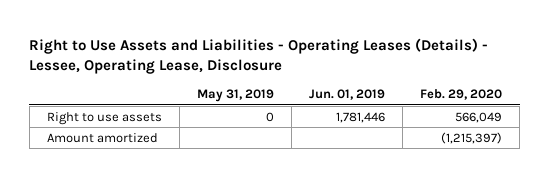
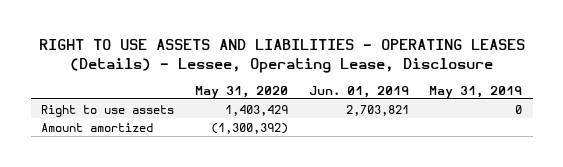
- Right to Use Assets and Liabilities - Operating Leases (Details) - Lessee, Operating Lease, Disclosure
+ RIGHT TO USE ASSETS AND LIABILITIES - OPERATING LEASES (Details) - Lessee, Operating Lease, Disclosure
- | May 31, 2019 | Jun. 01, 2019 | Feb. 29, 2020
+ | May 31, 2020 | Jun. 01, 2019 | May 31, 2019
- Right to use assets | 0 | 1,781,446 | 566,049
+ Right to use assets | 1,403,429 | 2,703,821 | 0

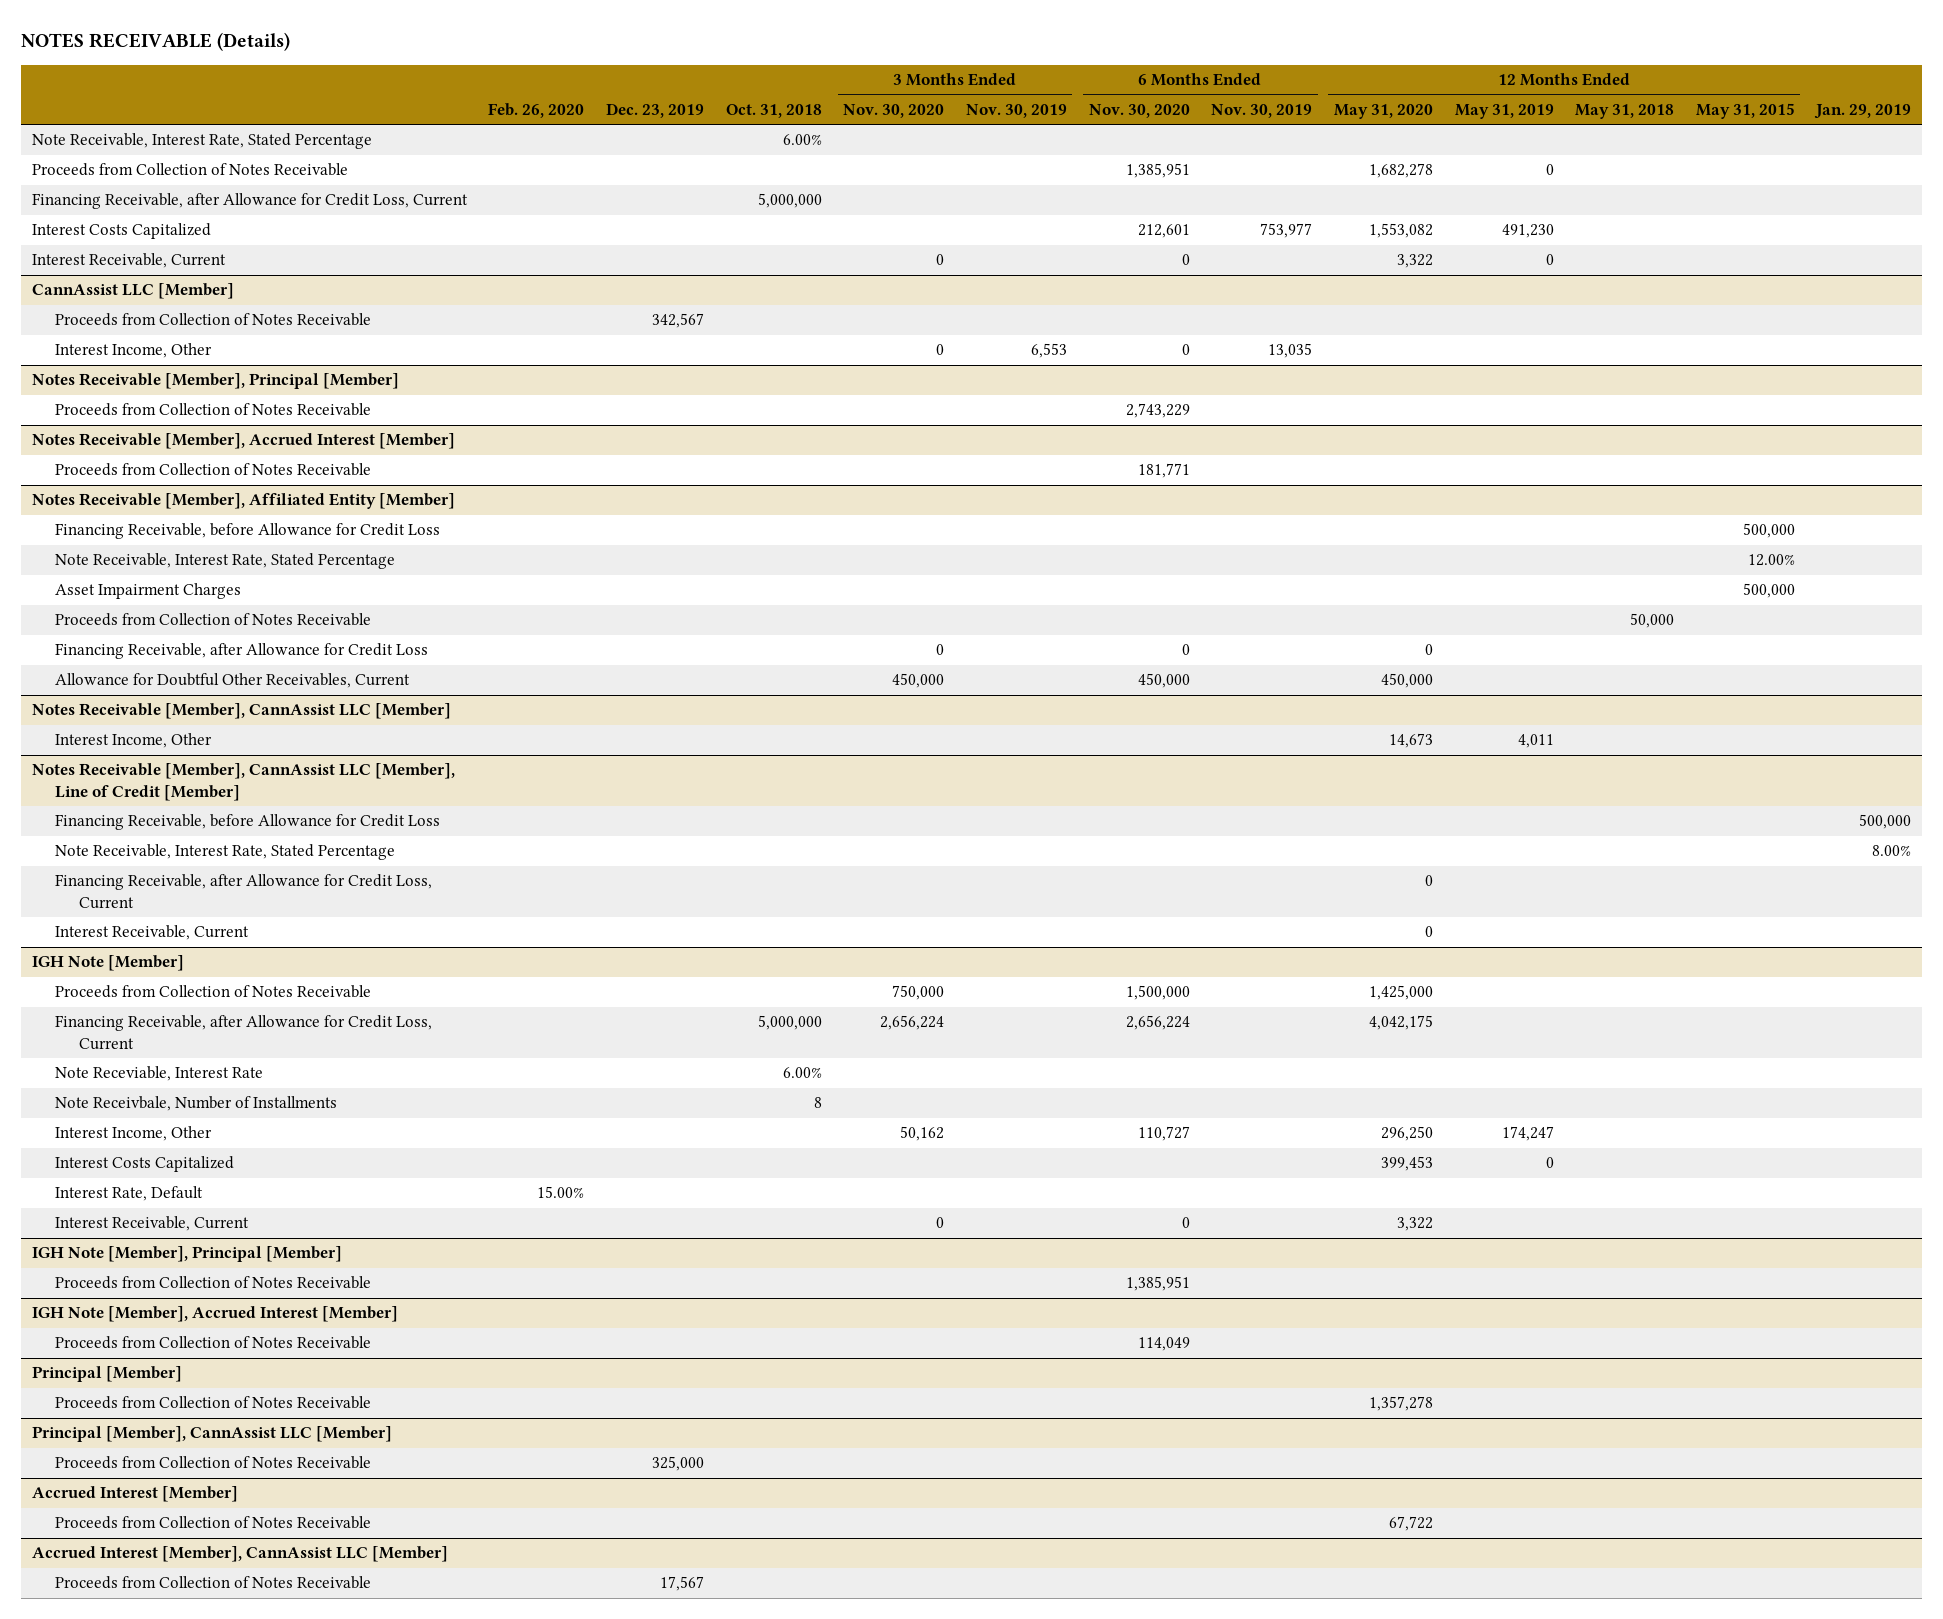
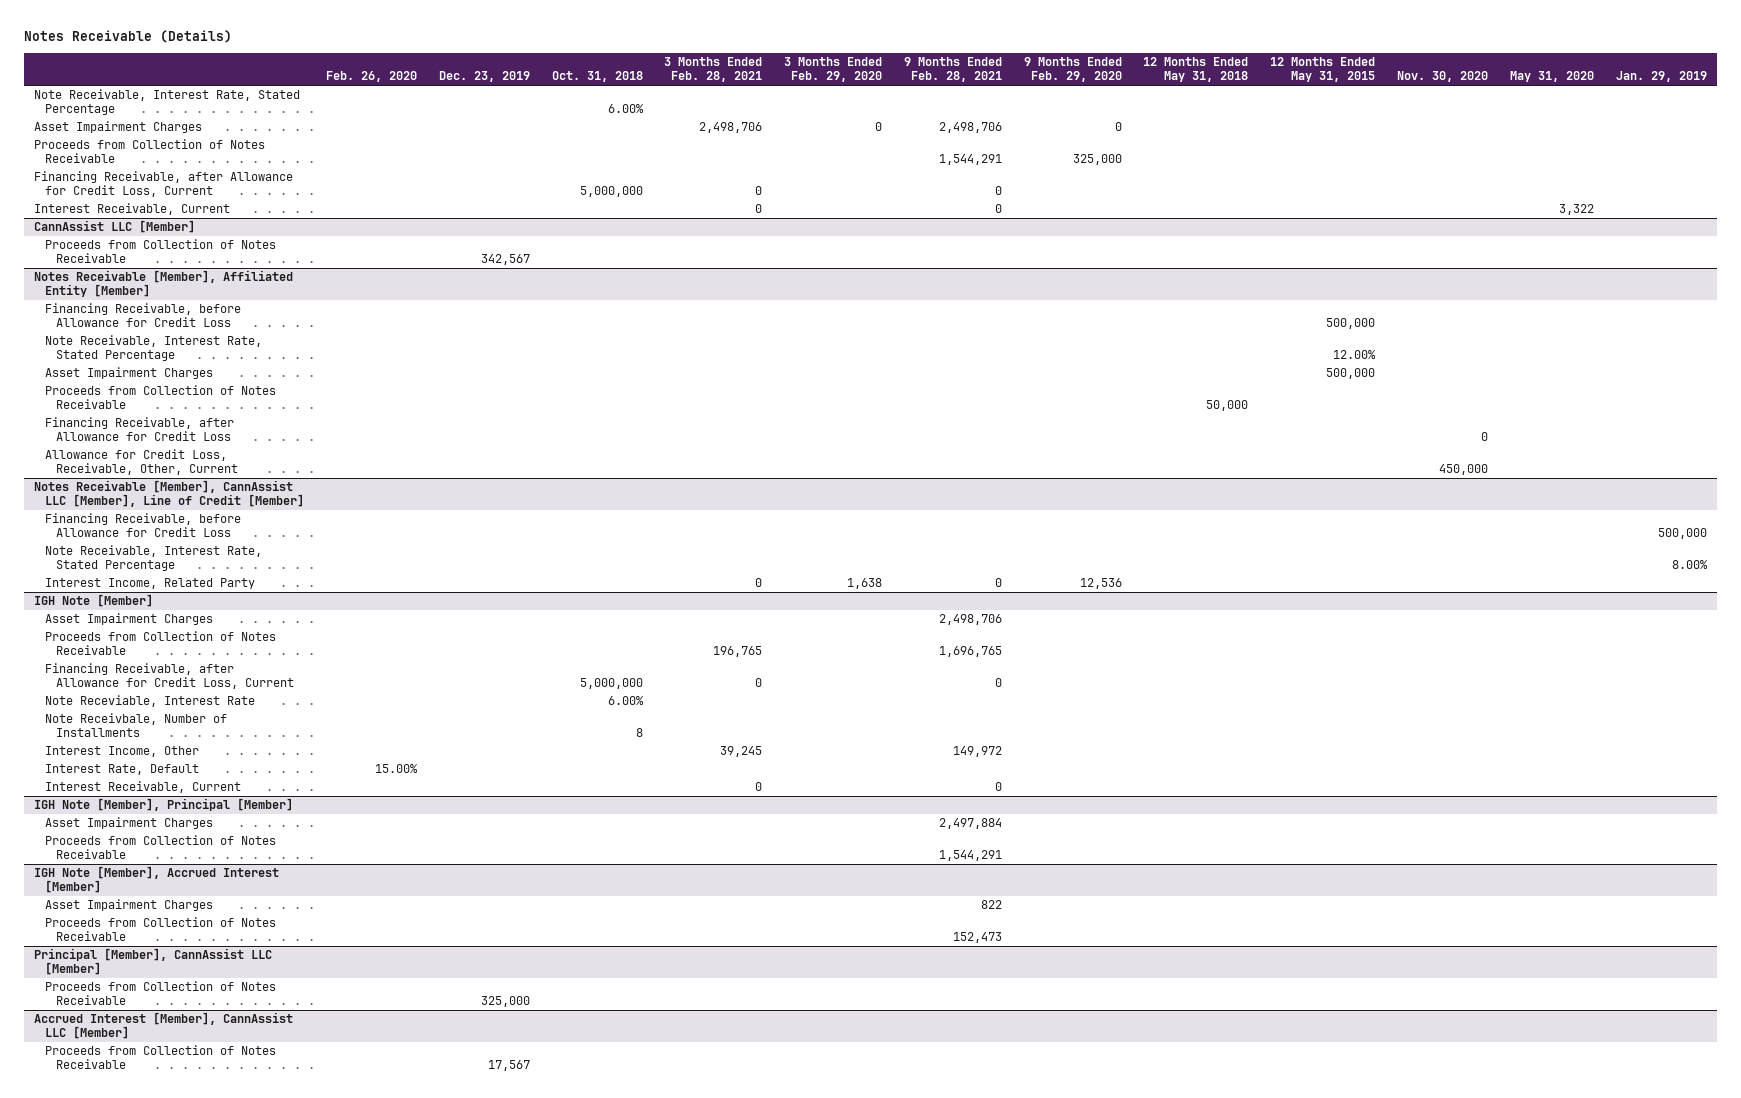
- NOTES RECEIVABLE (Details)
+ Notes Receivable (Details)
- | Feb. 26, 2020 | Dec. 23, 2019 | Oct. 31, 2018 | 3 Months Ended Nov. 30, 2020 | 3 Months Ended Nov. 30, 2019 | 6 Months Ended Nov. 30, 2020 | 6 Months Ended Nov. 30, 2019 | 12 Months Ended May 31, 2020 | 12 Months Ended May 31, 2019 | 12 Months Ended May 31, 2018 | 12 Months Ended May 31, 2015 | Jan. 29, 2019
+ | Feb. 26, 2020 | Dec. 23, 2019 | Oct. 31, 2018 | 3 Months Ended Feb. 28, 2021 | 3 Months Ended Feb. 29, 2020 | 9 Months Ended Feb. 28, 2021 | 9 Months Ended Feb. 29, 2020 | 12 Months Ended May 31, 2018 | 12 Months Ended May 31, 2015 | Nov. 30, 2020 | May 31, 2020 | Jan. 29, 2019
+ Asset Impairment Charges | | | | 2,498,706 | 0 | 2,498,706 | 0 | | | | |
- Interest Costs Capitalized | | | | | | 212,601 | 753,977 | 1,553,082 | 491,230 | | |
@ CannAssist LLC [Member]
- Interest Income, Other | | | | 0 | 6,553 | 0 | 13,035 | | | | |
- Notes Receivable [Member], Principal [Member]
- Proceeds from Collection of Notes Receivable | | | | | | 2,743,229 | | | | | |
- Notes Receivable [Member], Accrued Interest [Member]
- Proceeds from Collection of Notes Receivable | | | | | | 181,771 | | | | | |
@ Notes Receivable [Member], Affiliated Entity [Member]
- Allowance for Doubtful Other Receivables, Current | | | | 450,000 | | 450,000 | | 450,000 | | | |
- Notes Receivable [Member], CannAssist LLC [Member]
- Interest Income, Other | | | | | | | | 14,673 | 4,011 | | |
@ Notes Receivable [Member], Affiliated Entity [Member]
+ Allowance for Credit Loss, Receivable, Other, Current | | | | | | | | | | 450,000 | |
@ Notes Receivable [Member], CannAssist LLC [Member], Line of Credit [Member]
- Financing Receivable, after Allowance for Credit Loss, Current | | | | | | | | 0 | | | |
- Interest Receivable, Current | | | | | | | | 0 | | | |
+ Interest Income, Related Party | | | | 0 | 1,638 | 0 | 12,536 | | | | |
@ IGH Note [Member]
+ Asset Impairment Charges | | | | | | 2,498,706 | | | | | |
- Interest Costs Capitalized | | | | | | | | 399,453 | 0 | | |
@ IGH Note [Member], Principal [Member]
+ Asset Impairment Charges | | | | | | 2,497,884 | | | | | |
@ IGH Note [Member], Accrued Interest [Member]
+ Asset Impairment Charges | | | | | | 822 | | | | | |
- Principal [Member]
- Proceeds from Collection of Notes Receivable | | | | | | | | 1,357,278 | | | |
- Accrued Interest [Member]
- Proceeds from Collection of Notes Receivable | | | | | | | | 67,722 | | | |

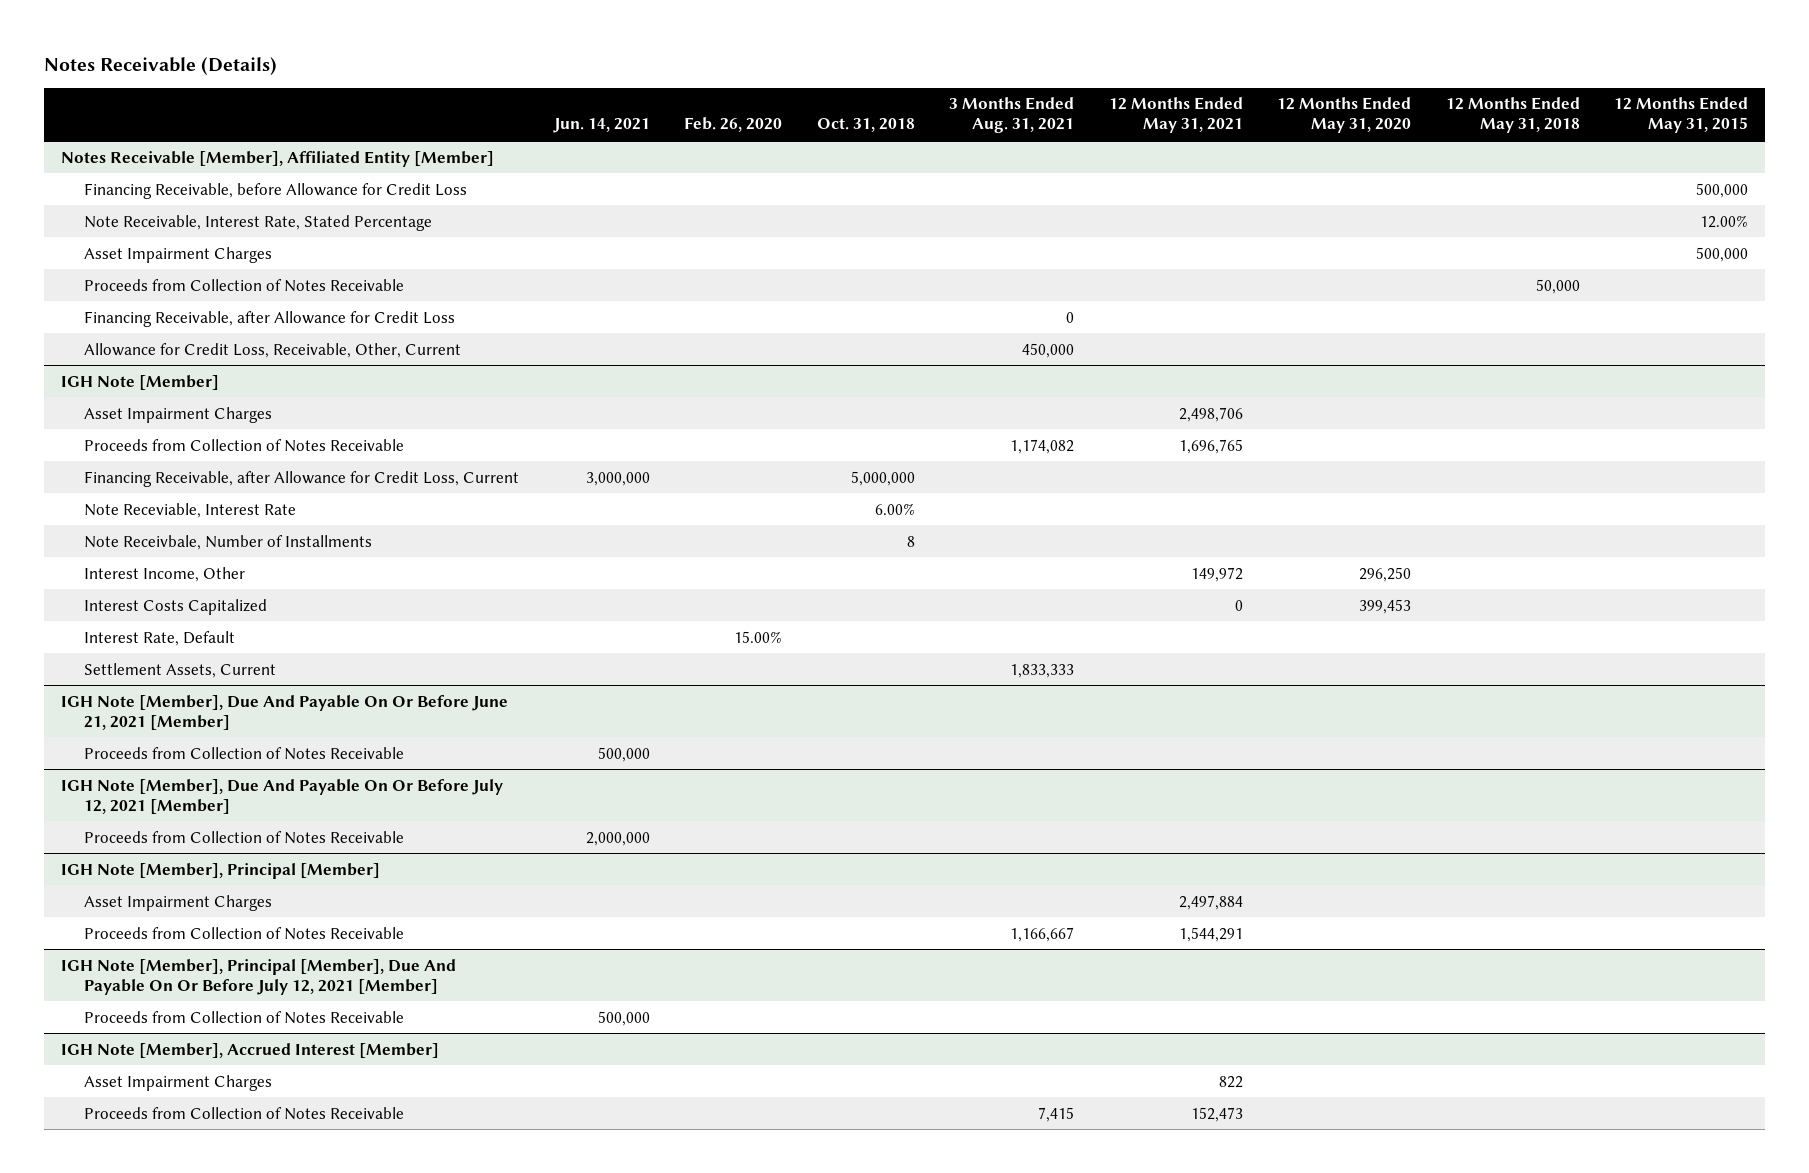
- | Feb. 26, 2020 | Dec. 23, 2019 | Oct. 31, 2018 | 3 Months Ended Feb. 28, 2021 | 3 Months Ended Feb. 29, 2020 | 9 Months Ended Feb. 28, 2021 | 9 Months Ended Feb. 29, 2020 | 12 Months Ended May 31, 2018 | 12 Months Ended May 31, 2015 | Nov. 30, 2020 | May 31, 2020 | Jan. 29, 2019
+ | Jun. 14, 2021 | Feb. 26, 2020 | Oct. 31, 2018 | 3 Months Ended Aug. 31, 2021 | 12 Months Ended May 31, 2021 | 12 Months Ended May 31, 2020 | 12 Months Ended May 31, 2018 | 12 Months Ended May 31, 2015
- Note Receivable, Interest Rate, Stated Percentage | | | 6.00% | | | | | | | | |
- Asset Impairment Charges | | | | 2,498,706 | 0 | 2,498,706 | 0 | | | | |
- Proceeds from Collection of Notes Receivable | | | | | | 1,544,291 | 325,000 | | | | |
- Financing Receivable, after Allowance for Credit Loss, Current | | | 5,000,000 | 0 | | 0 | | | | | |
- Interest Receivable, Current | | | | 0 | | 0 | | | | | 3,322 |
- CannAssist LLC [Member]
- Proceeds from Collection of Notes Receivable | | 342,567 | | | | | | | | | |
- Notes Receivable [Member], CannAssist LLC [Member], Line of Credit [Member]
- Financing Receivable, before Allowance for Credit Loss | | | | | | | | | | | | 500,000
- Note Receivable, Interest Rate, Stated Percentage | | | | | | | | | | | | 8.00%
- Interest Income, Related Party | | | | 0 | 1,638 | 0 | 12,536 | | | | |
@ IGH Note [Member]
+ Interest Costs Capitalized | | | | | 0 | 399,453 | |
- Interest Receivable, Current | | | | 0 | | 0 | | | | | |
+ Settlement Assets, Current | | | | 1,833,333 | | | |
+ IGH Note [Member], Due And Payable On Or Before June 21, 2021 [Member]
+ Proceeds from Collection of Notes Receivable | 500,000 | | | | | | |
+ IGH Note [Member], Due And Payable On Or Before July 12, 2021 [Member]
+ Proceeds from Collection of Notes Receivable | 2,000,000 | | | | | | |
+ IGH Note [Member], Principal [Member], Due And Payable On Or Before July 12, 2021 [Member]
+ Proceeds from Collection of Notes Receivable | 500,000 | | | | | | |
- Principal [Member], CannAssist LLC [Member]
- Proceeds from Collection of Notes Receivable | | 325,000 | | | | | | | | | |
- Accrued Interest [Member], CannAssist LLC [Member]
- Proceeds from Collection of Notes Receivable | | 17,567 | | | | | | | | | |

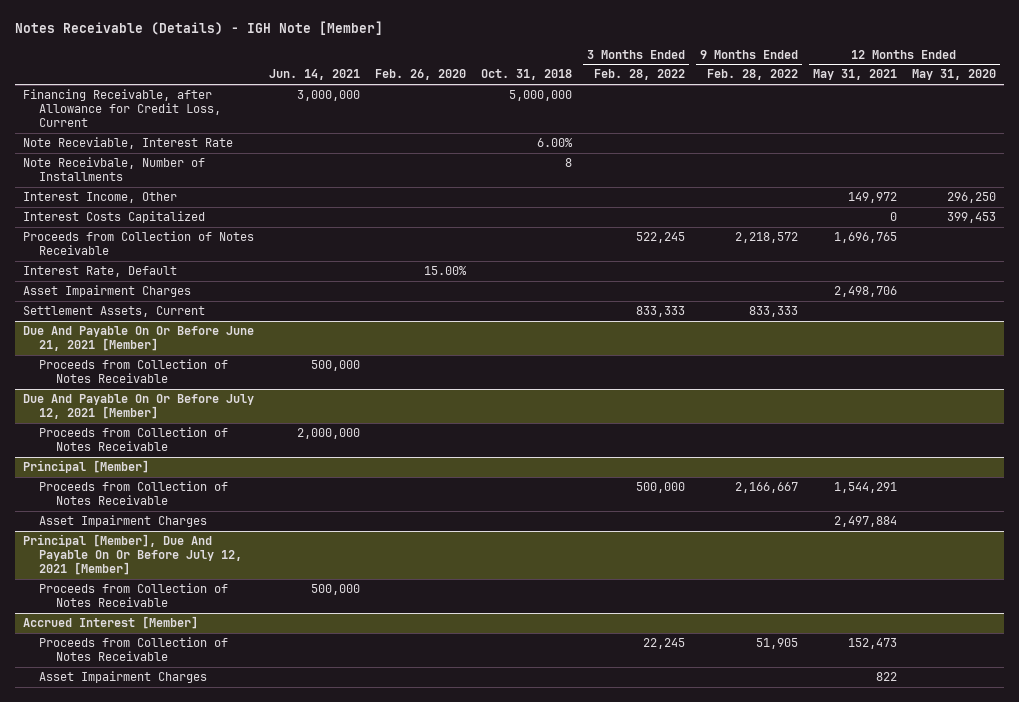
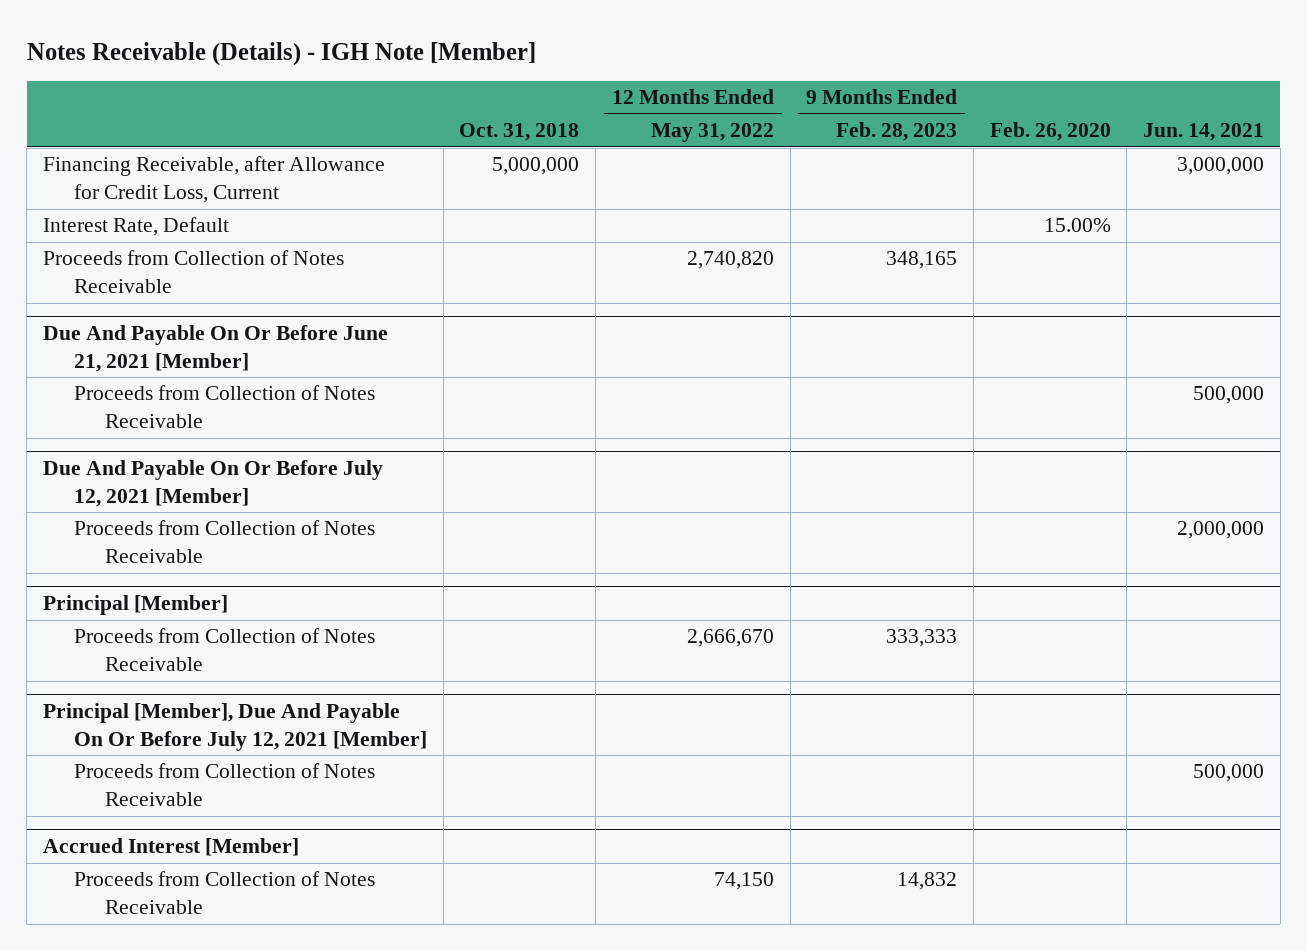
- | Jun. 14, 2021 | Feb. 26, 2020 | Oct. 31, 2018 | 3 Months Ended Feb. 28, 2022 | 9 Months Ended Feb. 28, 2022 | 12 Months Ended May 31, 2021 | 12 Months Ended May 31, 2020
+ | Oct. 31, 2018 | 12 Months Ended May 31, 2022 | 9 Months Ended Feb. 28, 2023 | Feb. 26, 2020 | Jun. 14, 2021
- Note Receviable, Interest Rate | | | 6.00% | | | |
- Note Receivbale, Number of Installments | | | 8 | | | |
- Interest Income, Other | | | | | | 149,972 | 296,250
- Interest Costs Capitalized | | | | | | 0 | 399,453
- Asset Impairment Charges | | | | | | 2,498,706 |
- Settlement Assets, Current | | | | 833,333 | 833,333 | |
moved down: Proceeds from Collection of Notes Receivable | | 2,740,820 | 348,165 | |
@ Principal [Member]
- Asset Impairment Charges | | | | | | 2,497,884 |
@ Accrued Interest [Member]
- Asset Impairment Charges | | | | | | 822 |

